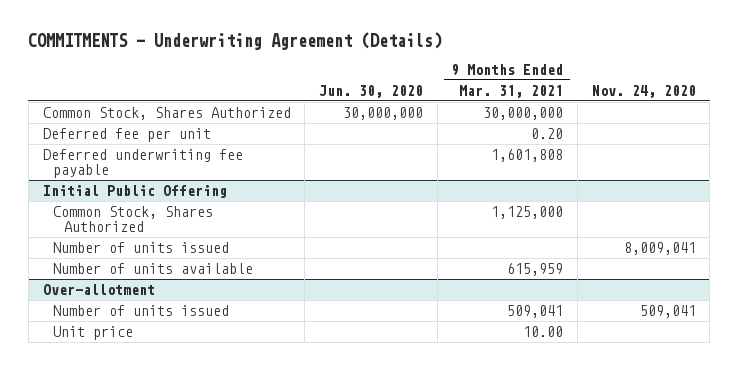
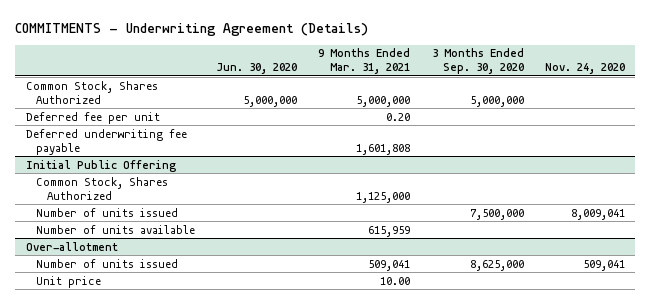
- | Jun. 30, 2020 | 9 Months Ended Mar. 31, 2021 | Nov. 24, 2020
+ | Jun. 30, 2020 | 9 Months Ended Mar. 31, 2021 | 3 Months Ended Sep. 30, 2020 | Nov. 24, 2020
- Common Stock, Shares Authorized | 30,000,000 | 30,000,000 |
+ Common Stock, Shares Authorized | 5,000,000 | 5,000,000 | 5,000,000 |

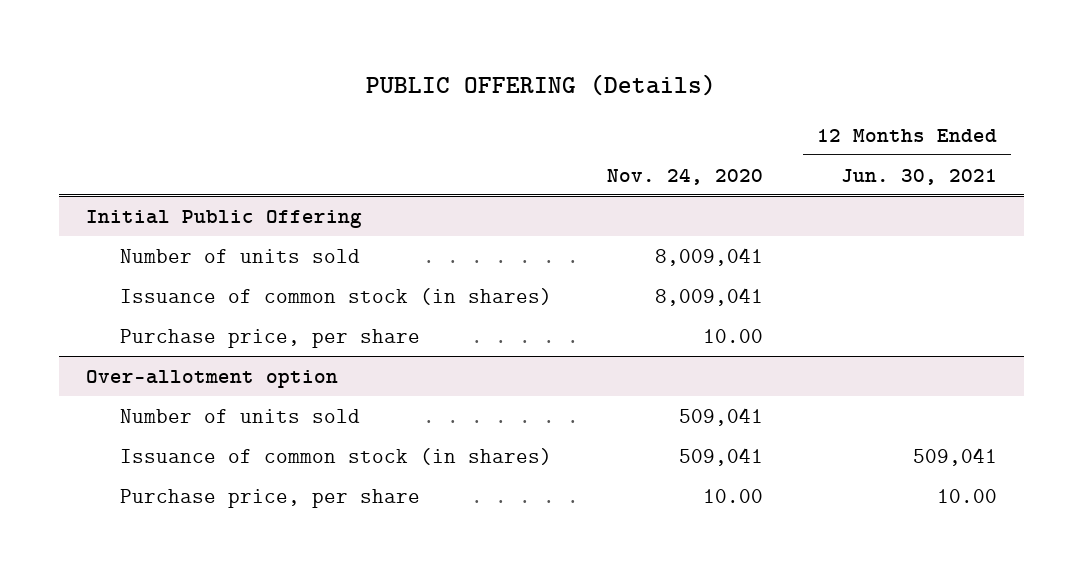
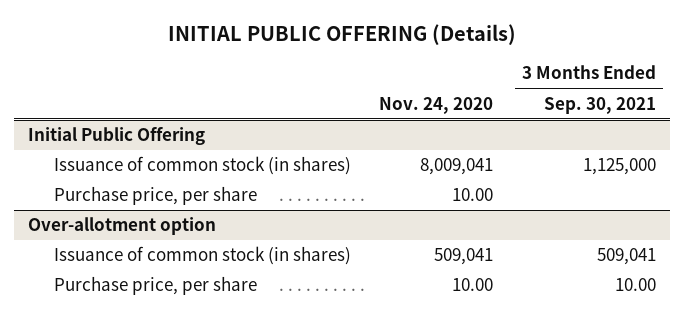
- PUBLIC OFFERING (Details)
+ INITIAL PUBLIC OFFERING (Details)
- | Nov. 24, 2020 | 12 Months Ended Jun. 30, 2021
+ | Nov. 24, 2020 | 3 Months Ended Sep. 30, 2021
@ Initial Public Offering
- Number of units sold | 8,009,041 |
@ Over-allotment option
- Number of units sold | 509,041 |

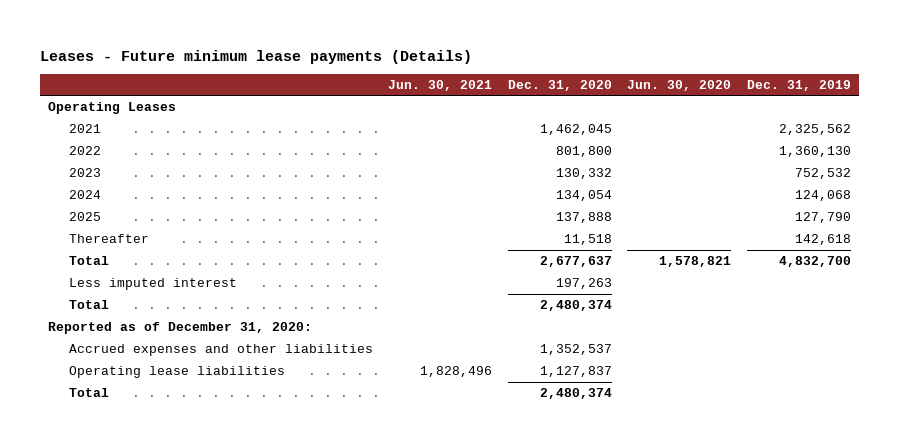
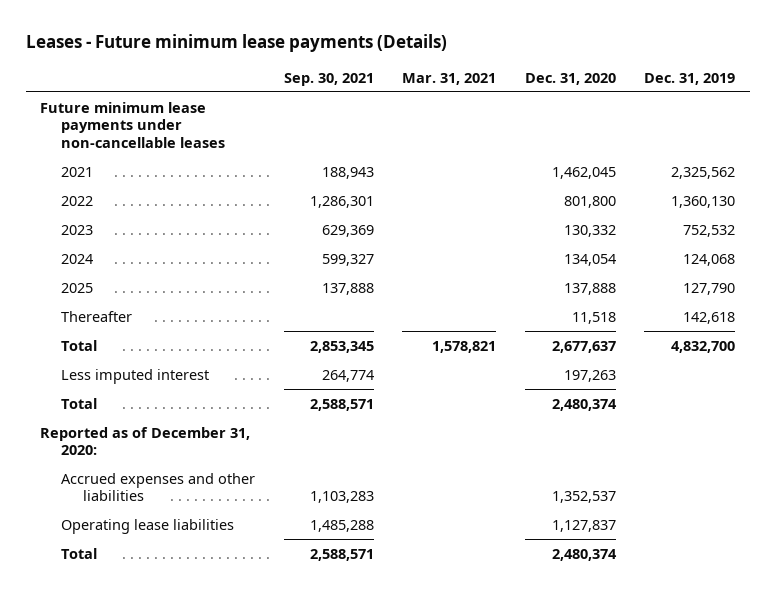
- | Jun. 30, 2021 | Dec. 31, 2020 | Jun. 30, 2020 | Dec. 31, 2019
+ | Sep. 30, 2021 | Mar. 31, 2021 | Dec. 31, 2020 | Dec. 31, 2019
- Operating Leases
+ Future minimum lease payments under non-cancellable leases

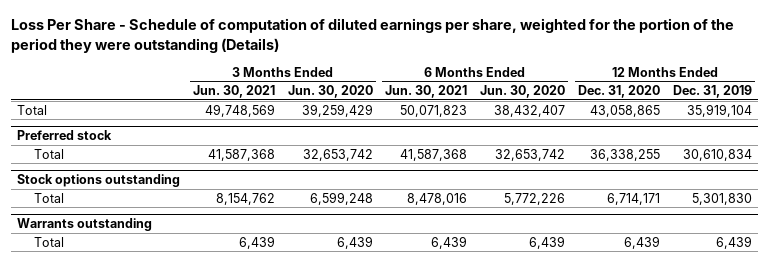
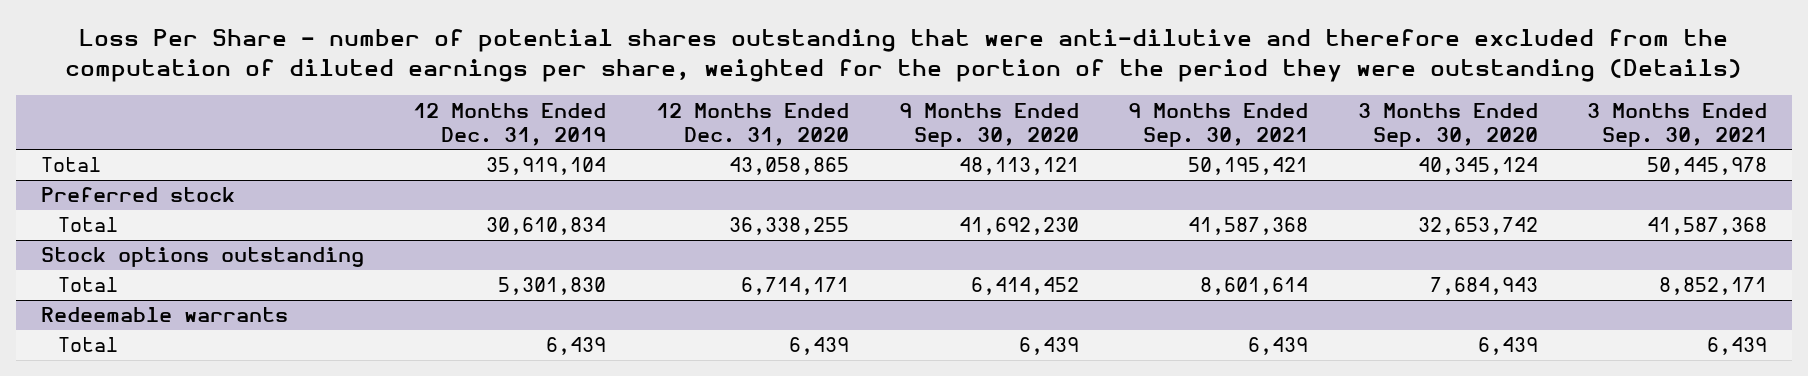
- Loss Per Share - Schedule of computation of diluted earnings per share, weighted for the portion of the period they were outstanding (Details)
+ Loss Per Share - number of potential shares outstanding that were anti-dilutive and therefore excluded from the computation of diluted earnings per share, weighted for the portion of the period they were outstanding (Details)
- | 3 Months Ended Jun. 30, 2021 | 3 Months Ended Jun. 30, 2020 | 6 Months Ended Jun. 30, 2021 | 6 Months Ended Jun. 30, 2020 | 12 Months Ended Dec. 31, 2020 | 12 Months Ended Dec. 31, 2019
+ | 12 Months Ended Dec. 31, 2019 | 12 Months Ended Dec. 31, 2020 | 9 Months Ended Sep. 30, 2020 | 9 Months Ended Sep. 30, 2021 | 3 Months Ended Sep. 30, 2020 | 3 Months Ended Sep. 30, 2021
- Warrants outstanding
+ Redeemable warrants

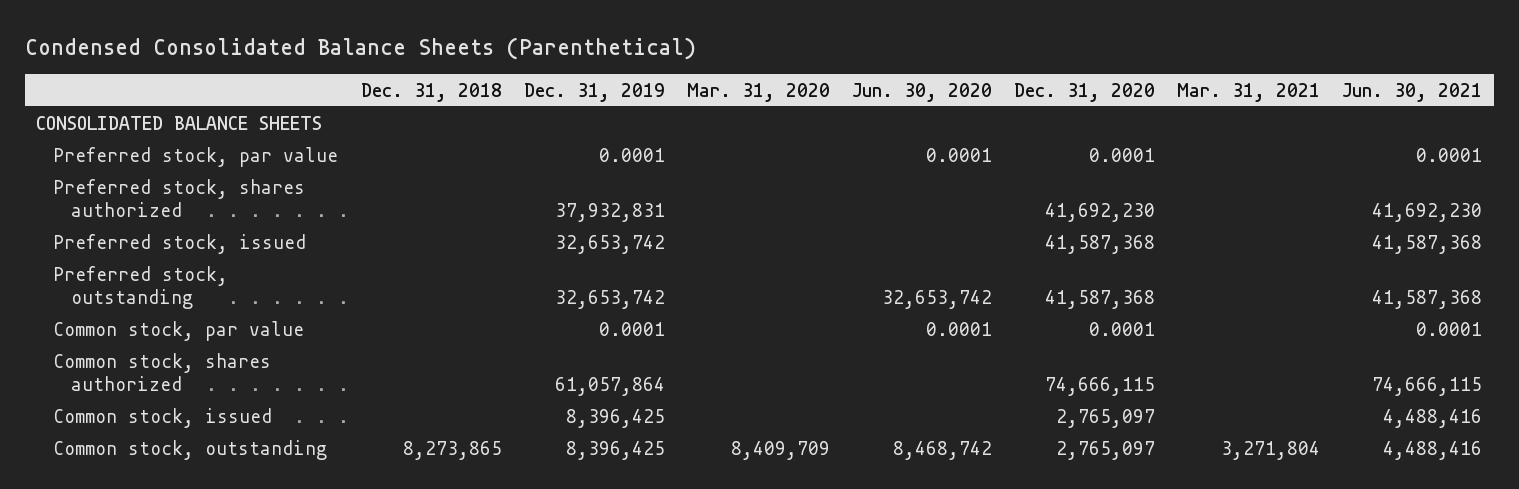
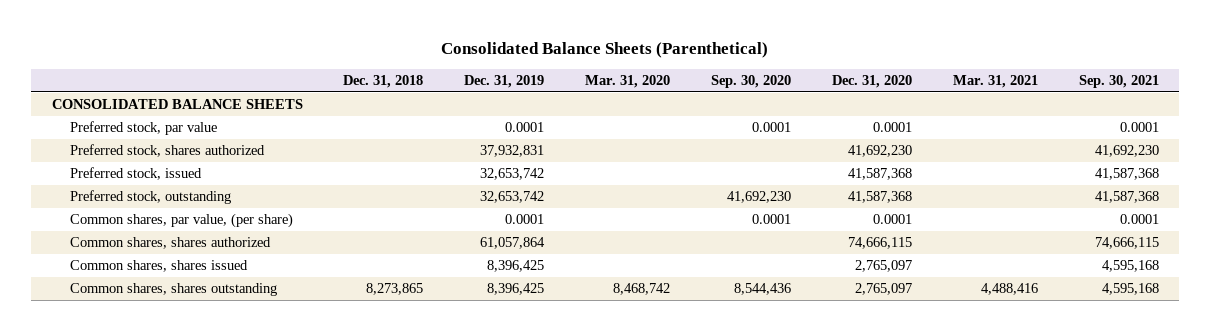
- Condensed Consolidated Balance Sheets (Parenthetical)
+ Consolidated Balance Sheets (Parenthetical)
- | Dec. 31, 2018 | Dec. 31, 2019 | Mar. 31, 2020 | Jun. 30, 2020 | Dec. 31, 2020 | Mar. 31, 2021 | Jun. 30, 2021
+ | Dec. 31, 2018 | Dec. 31, 2019 | Mar. 31, 2020 | Sep. 30, 2020 | Dec. 31, 2020 | Mar. 31, 2021 | Sep. 30, 2021
- Common stock, par value | | 0.0001 | | 0.0001 | 0.0001 | | 0.0001
- Common stock, shares authorized | | 61,057,864 | | | 74,666,115 | | 74,666,115
- Common stock, issued | | 8,396,425 | | | 2,765,097 | | 4,488,416
- Common stock, outstanding | 8,273,865 | 8,396,425 | 8,409,709 | 8,468,742 | 2,765,097 | 3,271,804 | 4,488,416
+ Common shares, par value, (per share) | | 0.0001 | | 0.0001 | 0.0001 | | 0.0001
+ Common shares, shares authorized | | 61,057,864 | | | 74,666,115 | | 74,666,115
+ Common shares, shares issued | | 8,396,425 | | | 2,765,097 | | 4,595,168
+ Common shares, shares outstanding | 8,273,865 | 8,396,425 | 8,468,742 | 8,544,436 | 2,765,097 | 4,488,416 | 4,595,168

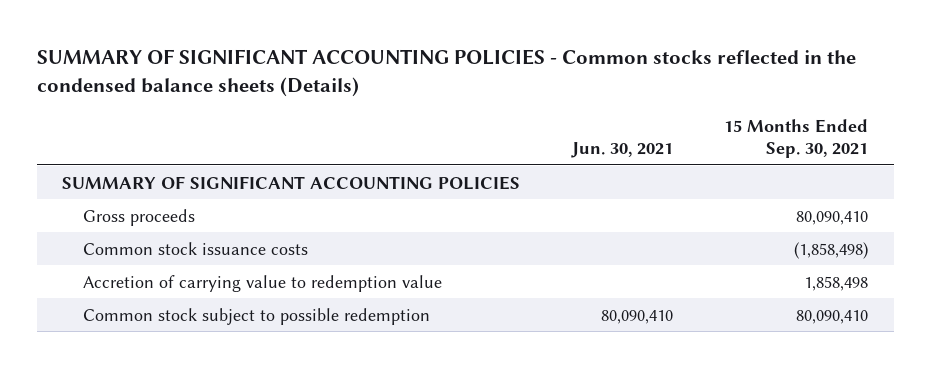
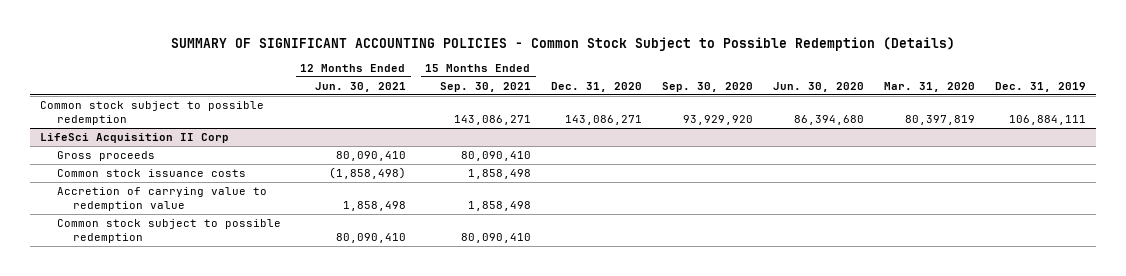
- SUMMARY OF SIGNIFICANT ACCOUNTING POLICIES - Common stocks reflected in the condensed balance sheets (Details)
+ SUMMARY OF SIGNIFICANT ACCOUNTING POLICIES - Common Stock Subject to Possible Redemption (Details)
- | Jun. 30, 2021 | 15 Months Ended Sep. 30, 2021
+ | 12 Months Ended Jun. 30, 2021 | 15 Months Ended Sep. 30, 2021 | Dec. 31, 2020 | Sep. 30, 2020 | Jun. 30, 2020 | Mar. 31, 2020 | Dec. 31, 2019
- SUMMARY OF SIGNIFICANT ACCOUNTING POLICIES
+ Common stock subject to possible redemption | | 143,086,271 | 143,086,271 | 93,929,920 | 86,394,680 | 80,397,819 | 106,884,111
+ LifeSci Acquisition II Corp
- Common stock issuance costs | | (1,858,498)
+ Common stock issuance costs | (1,858,498) | 1,858,498 | | | | |

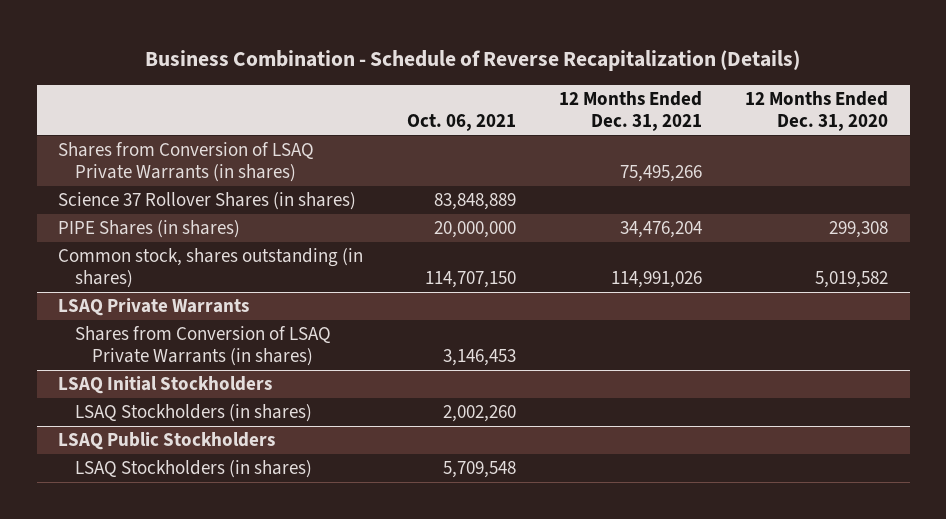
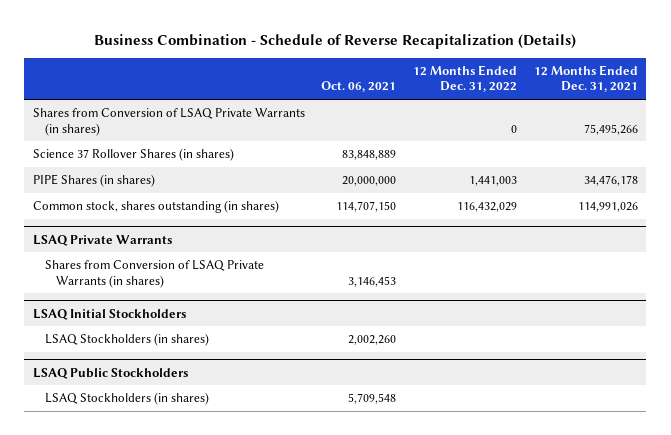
- | Oct. 06, 2021 | 12 Months Ended Dec. 31, 2021 | 12 Months Ended Dec. 31, 2020
+ | Oct. 06, 2021 | 12 Months Ended Dec. 31, 2022 | 12 Months Ended Dec. 31, 2021
- PIPE Shares (in shares) | 20,000,000 | 34,476,204 | 299,308
+ PIPE Shares (in shares) | 20,000,000 | 1,441,003 | 34,476,178

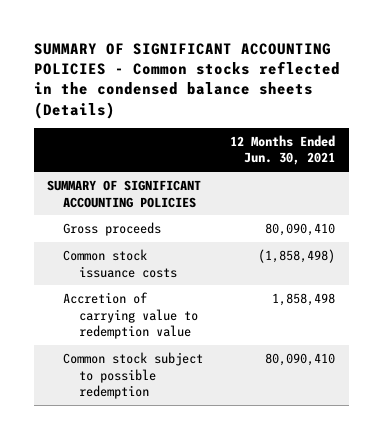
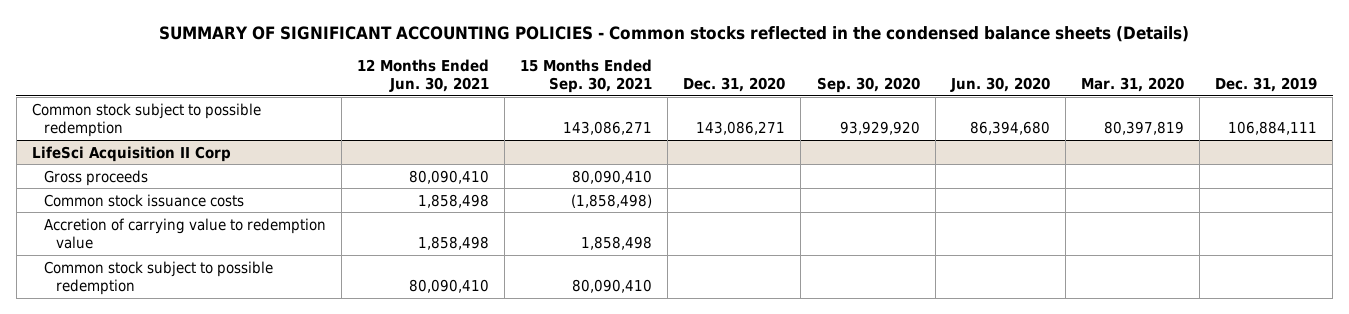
- | 12 Months Ended Jun. 30, 2021
+ | 12 Months Ended Jun. 30, 2021 | 15 Months Ended Sep. 30, 2021 | Dec. 31, 2020 | Sep. 30, 2020 | Jun. 30, 2020 | Mar. 31, 2020 | Dec. 31, 2019
- SUMMARY OF SIGNIFICANT ACCOUNTING POLICIES
+ Common stock subject to possible redemption | | 143,086,271 | 143,086,271 | 93,929,920 | 86,394,680 | 80,397,819 | 106,884,111
+ LifeSci Acquisition II Corp
- Common stock issuance costs | (1,858,498)
+ Common stock issuance costs | 1,858,498 | (1,858,498) | | | | |

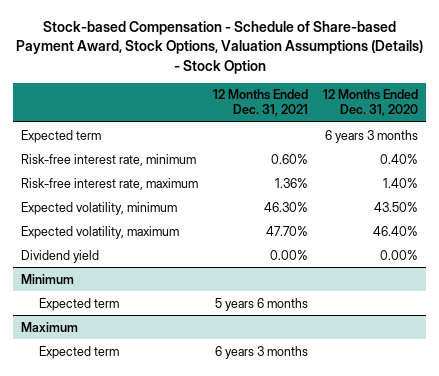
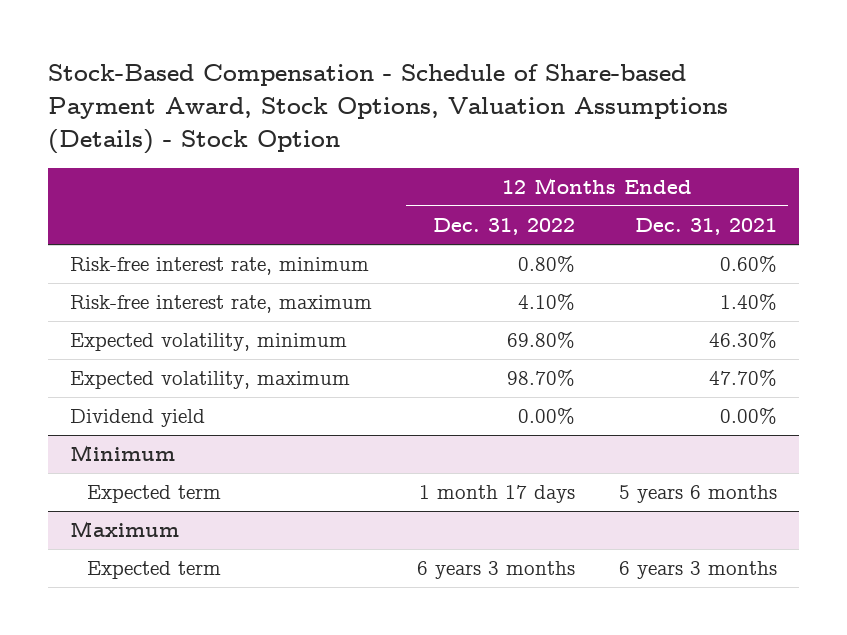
- Stock-based Compensation - Schedule of Share-based Payment Award, Stock Options, Valuation Assumptions (Details) - Stock Option
+ Stock-Based Compensation - Schedule of Share-based Payment Award, Stock Options, Valuation Assumptions (Details) - Stock Option
- | 12 Months Ended Dec. 31, 2021 | 12 Months Ended Dec. 31, 2020
+ | 12 Months Ended Dec. 31, 2022 | 12 Months Ended Dec. 31, 2021
- Expected term | | 6 years 3 months
- Risk-free interest rate, maximum | 1.36% | 1.40%
+ Risk-free interest rate, maximum | 4.10% | 1.40%

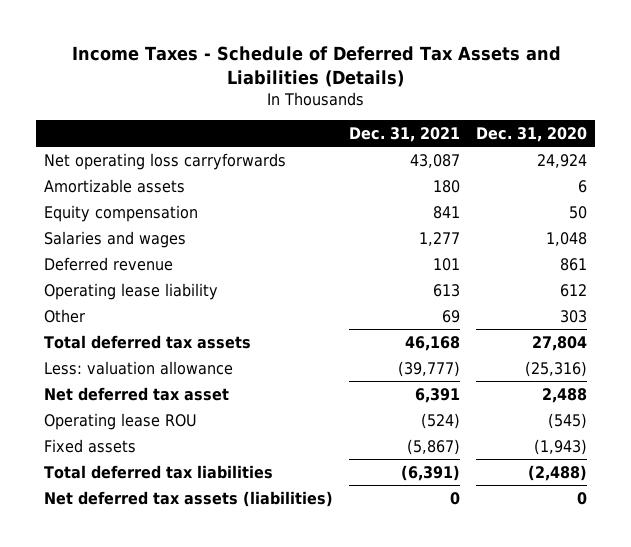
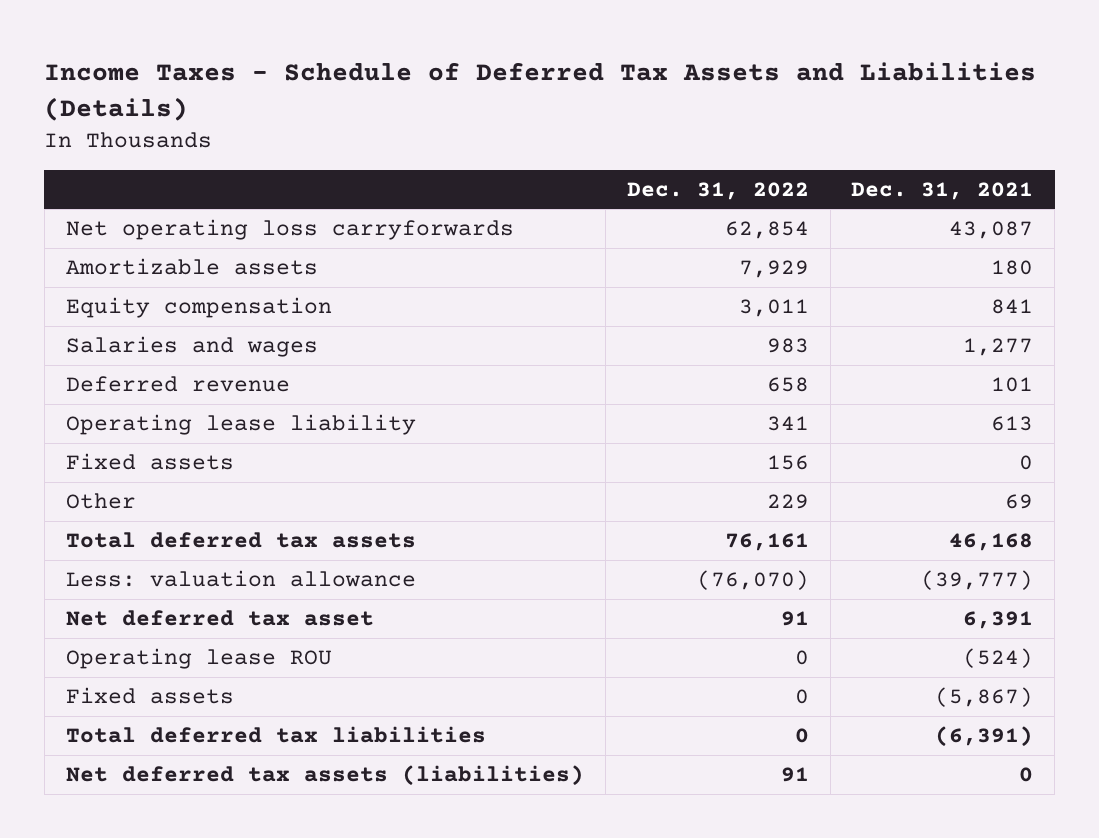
- | Dec. 31, 2021 | Dec. 31, 2020
+ | Dec. 31, 2022 | Dec. 31, 2021
+ Fixed assets | 156 | 0

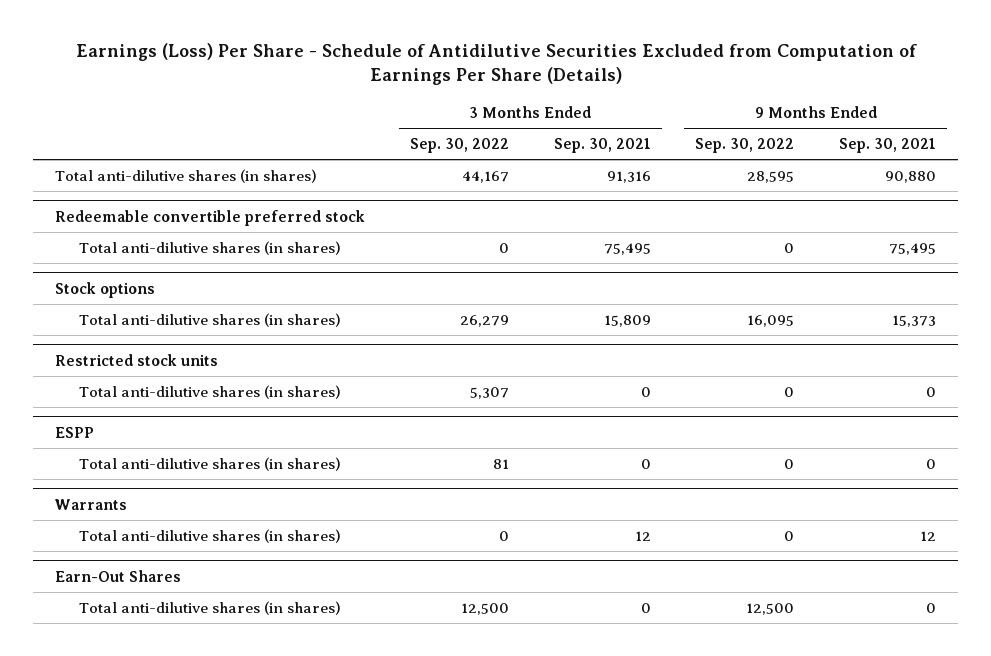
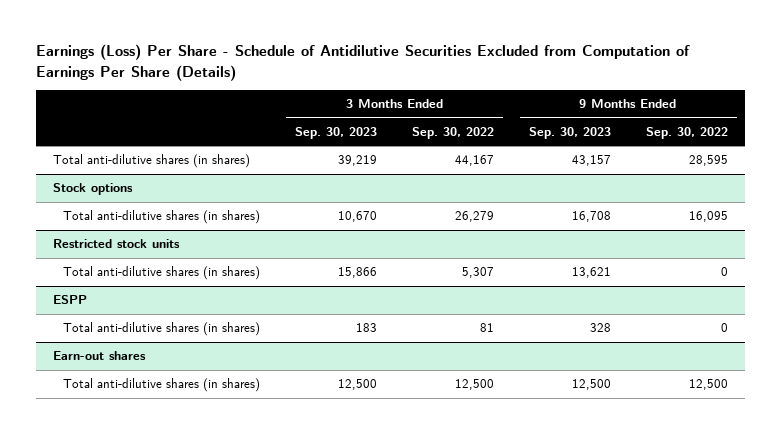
- | 3 Months Ended Sep. 30, 2022 | 3 Months Ended Sep. 30, 2021 | 9 Months Ended Sep. 30, 2022 | 9 Months Ended Sep. 30, 2021
+ | 3 Months Ended Sep. 30, 2023 | 3 Months Ended Sep. 30, 2022 | 9 Months Ended Sep. 30, 2023 | 9 Months Ended Sep. 30, 2022
- Redeemable convertible preferred stock
- Total anti-dilutive shares (in shares) | 0 | 75,495 | 0 | 75,495
- Warrants
- Total anti-dilutive shares (in shares) | 0 | 12 | 0 | 12
- Earn-Out Shares
+ Earn-out shares

